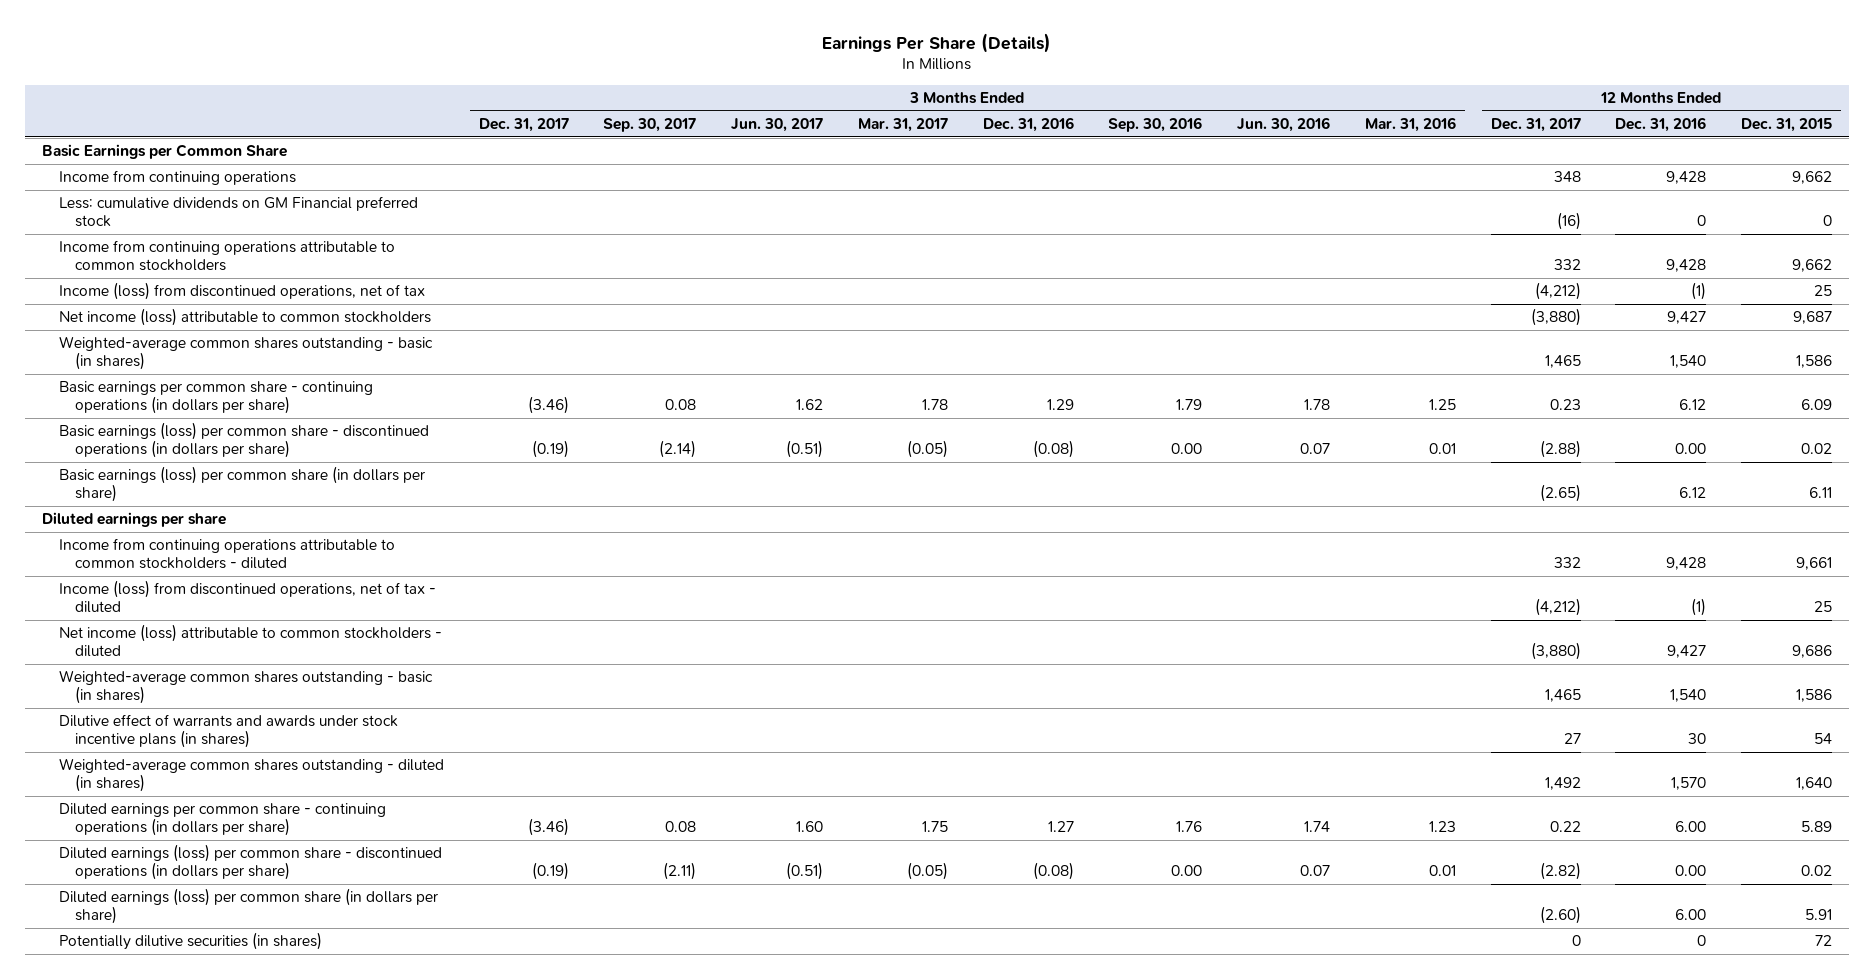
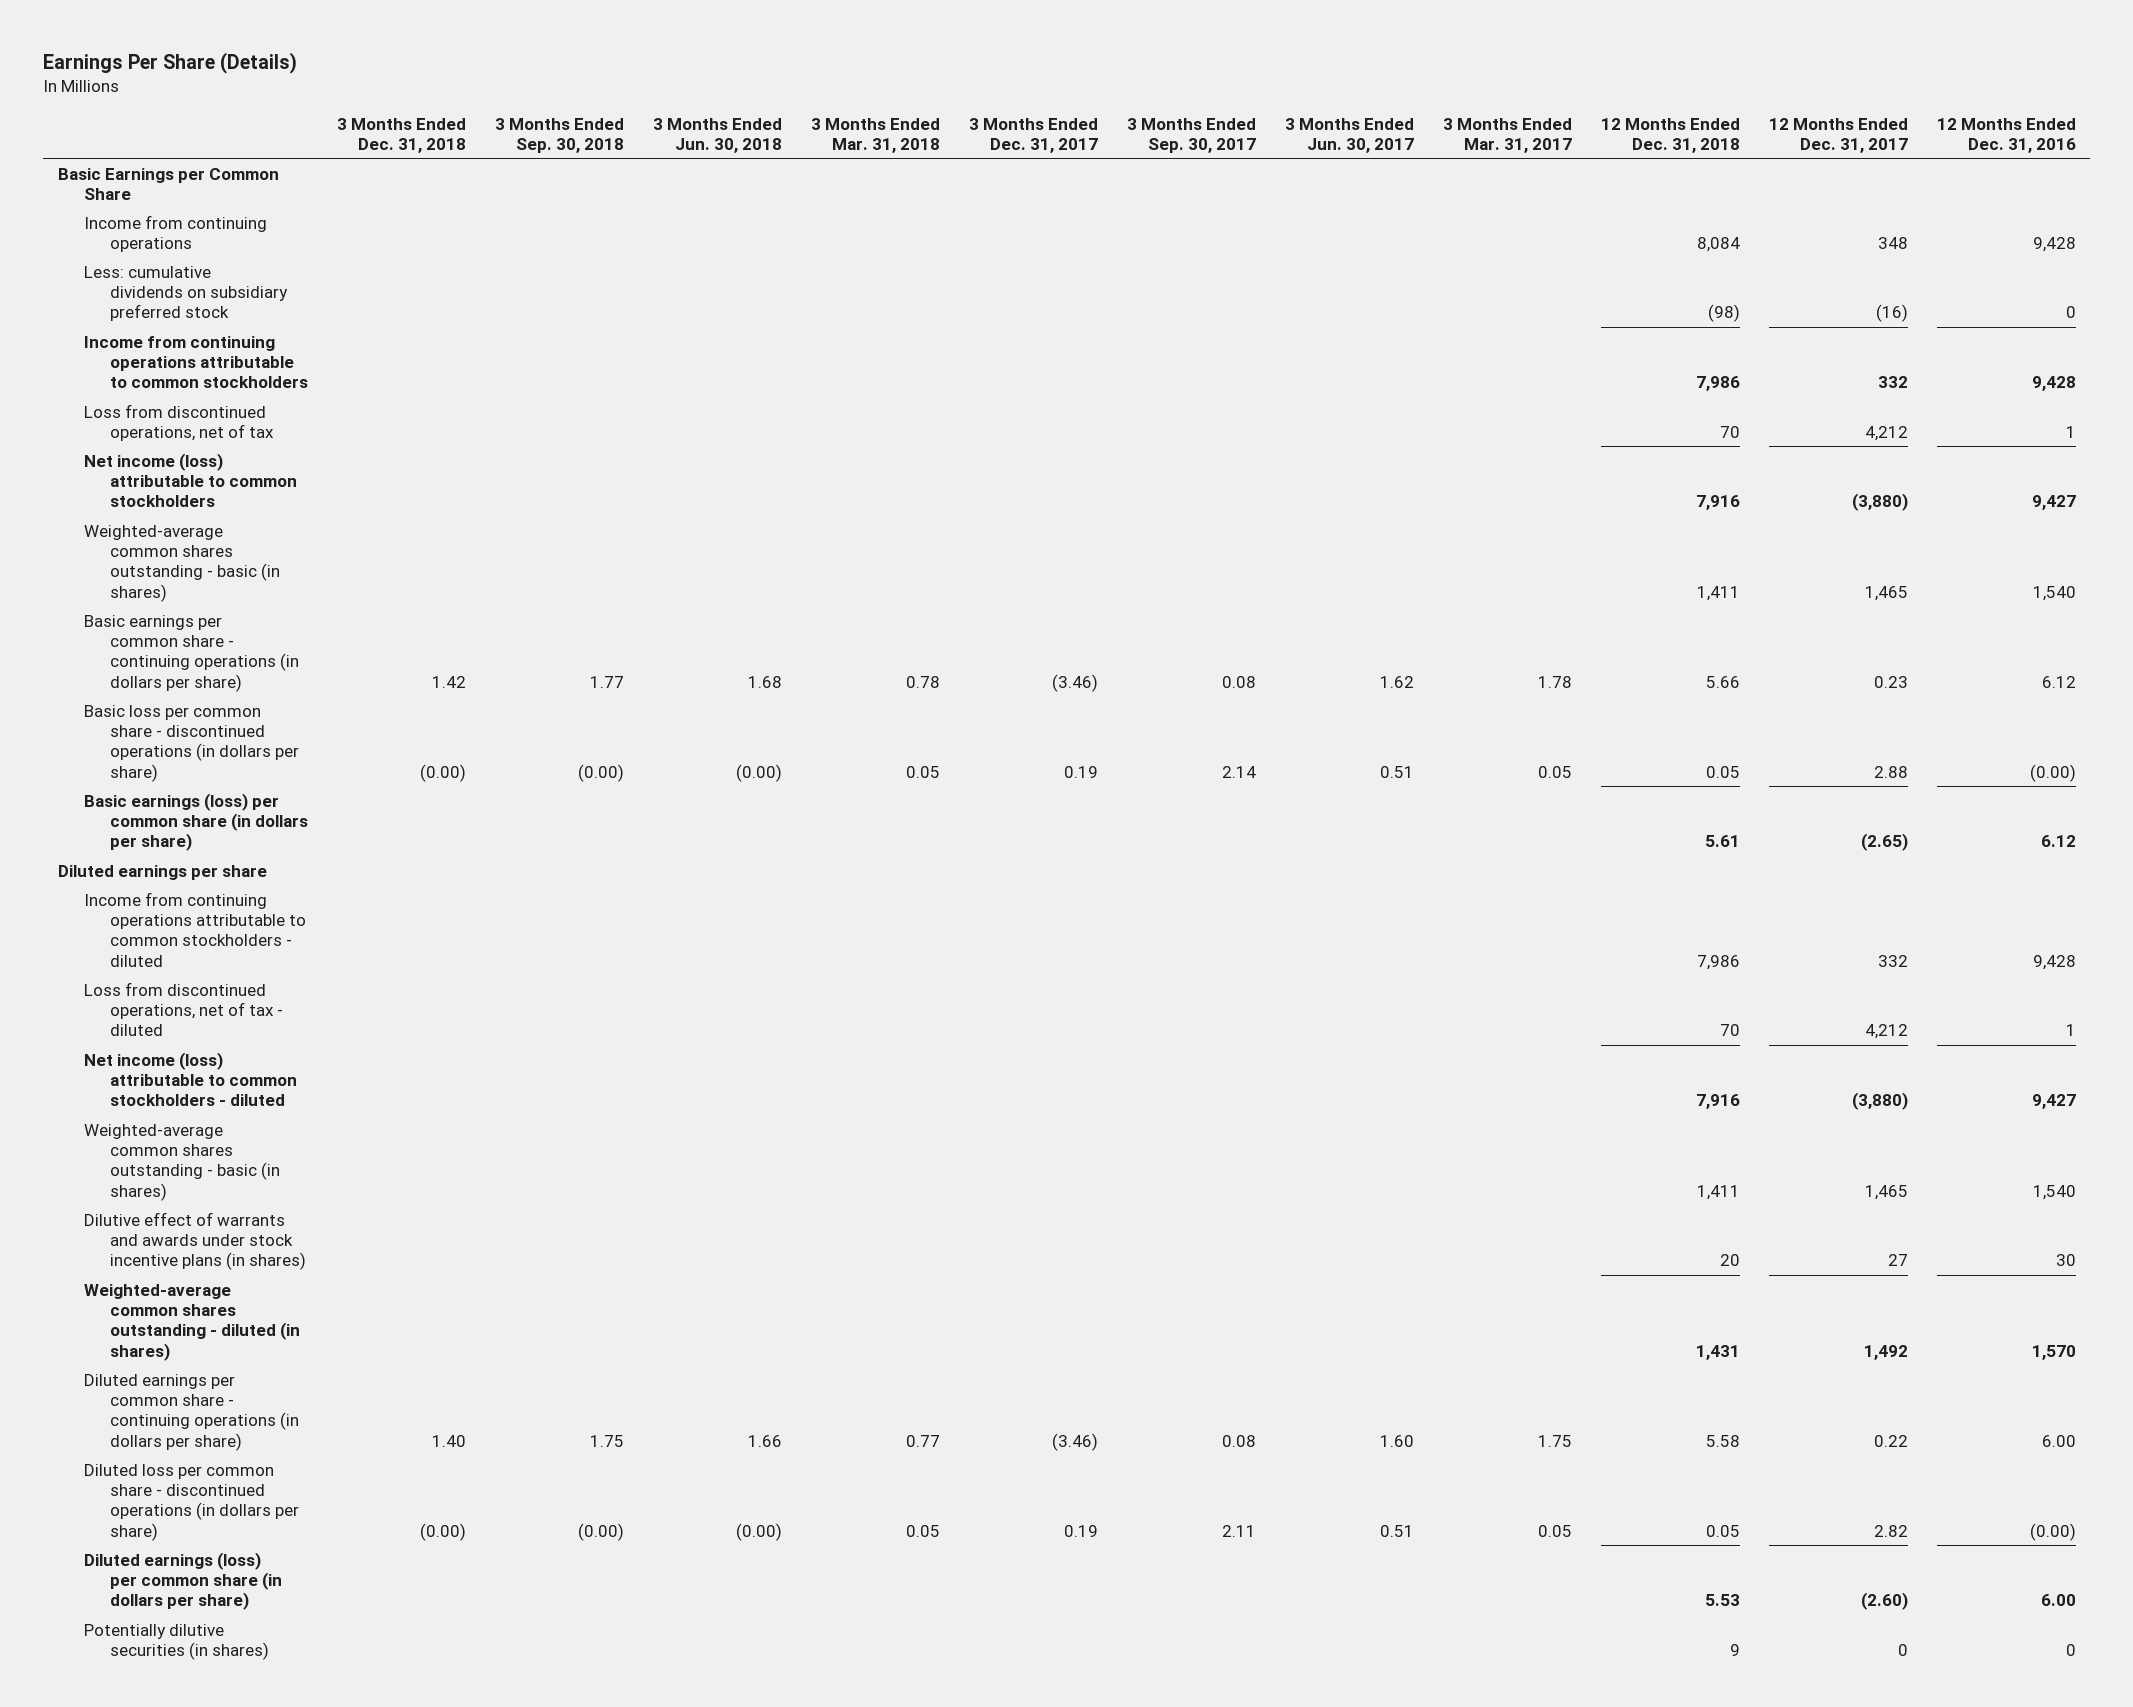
- | 3 Months Ended Dec. 31, 2017 | 3 Months Ended Sep. 30, 2017 | 3 Months Ended Jun. 30, 2017 | 3 Months Ended Mar. 31, 2017 | 3 Months Ended Dec. 31, 2016 | 3 Months Ended Sep. 30, 2016 | 3 Months Ended Jun. 30, 2016 | 3 Months Ended Mar. 31, 2016 | 12 Months Ended Dec. 31, 2017 | 12 Months Ended Dec. 31, 2016 | 12 Months Ended Dec. 31, 2015
+ | 3 Months Ended Dec. 31, 2018 | 3 Months Ended Sep. 30, 2018 | 3 Months Ended Jun. 30, 2018 | 3 Months Ended Mar. 31, 2018 | 3 Months Ended Dec. 31, 2017 | 3 Months Ended Sep. 30, 2017 | 3 Months Ended Jun. 30, 2017 | 3 Months Ended Mar. 31, 2017 | 12 Months Ended Dec. 31, 2018 | 12 Months Ended Dec. 31, 2017 | 12 Months Ended Dec. 31, 2016
- Less: cumulative dividends on GM Financial preferred stock | | | | | | | | | (16) | 0 | 0
+ Less: cumulative dividends on subsidiary preferred stock | | | | | | | | | (98) | (16) | 0
- Income (loss) from discontinued operations, net of tax | | | | | | | | | (4,212) | (1) | 25
+ Loss from discontinued operations, net of tax | | | | | | | | | 70 | 4,212 | 1
- Basic earnings (loss) per common share - discontinued operations (in dollars per share) | (0.19) | (2.14) | (0.51) | (0.05) | (0.08) | 0.00 | 0.07 | 0.01 | (2.88) | 0.00 | 0.02
+ Basic loss per common share - discontinued operations (in dollars per share) | (0.00) | (0.00) | (0.00) | 0.05 | 0.19 | 2.14 | 0.51 | 0.05 | 0.05 | 2.88 | (0.00)
- Income (loss) from discontinued operations, net of tax - diluted | | | | | | | | | (4,212) | (1) | 25
+ Loss from discontinued operations, net of tax - diluted | | | | | | | | | 70 | 4,212 | 1
- Diluted earnings (loss) per common share - discontinued operations (in dollars per share) | (0.19) | (2.11) | (0.51) | (0.05) | (0.08) | 0.00 | 0.07 | 0.01 | (2.82) | 0.00 | 0.02
+ Diluted loss per common share - discontinued operations (in dollars per share) | (0.00) | (0.00) | (0.00) | 0.05 | 0.19 | 2.11 | 0.51 | 0.05 | 0.05 | 2.82 | (0.00)

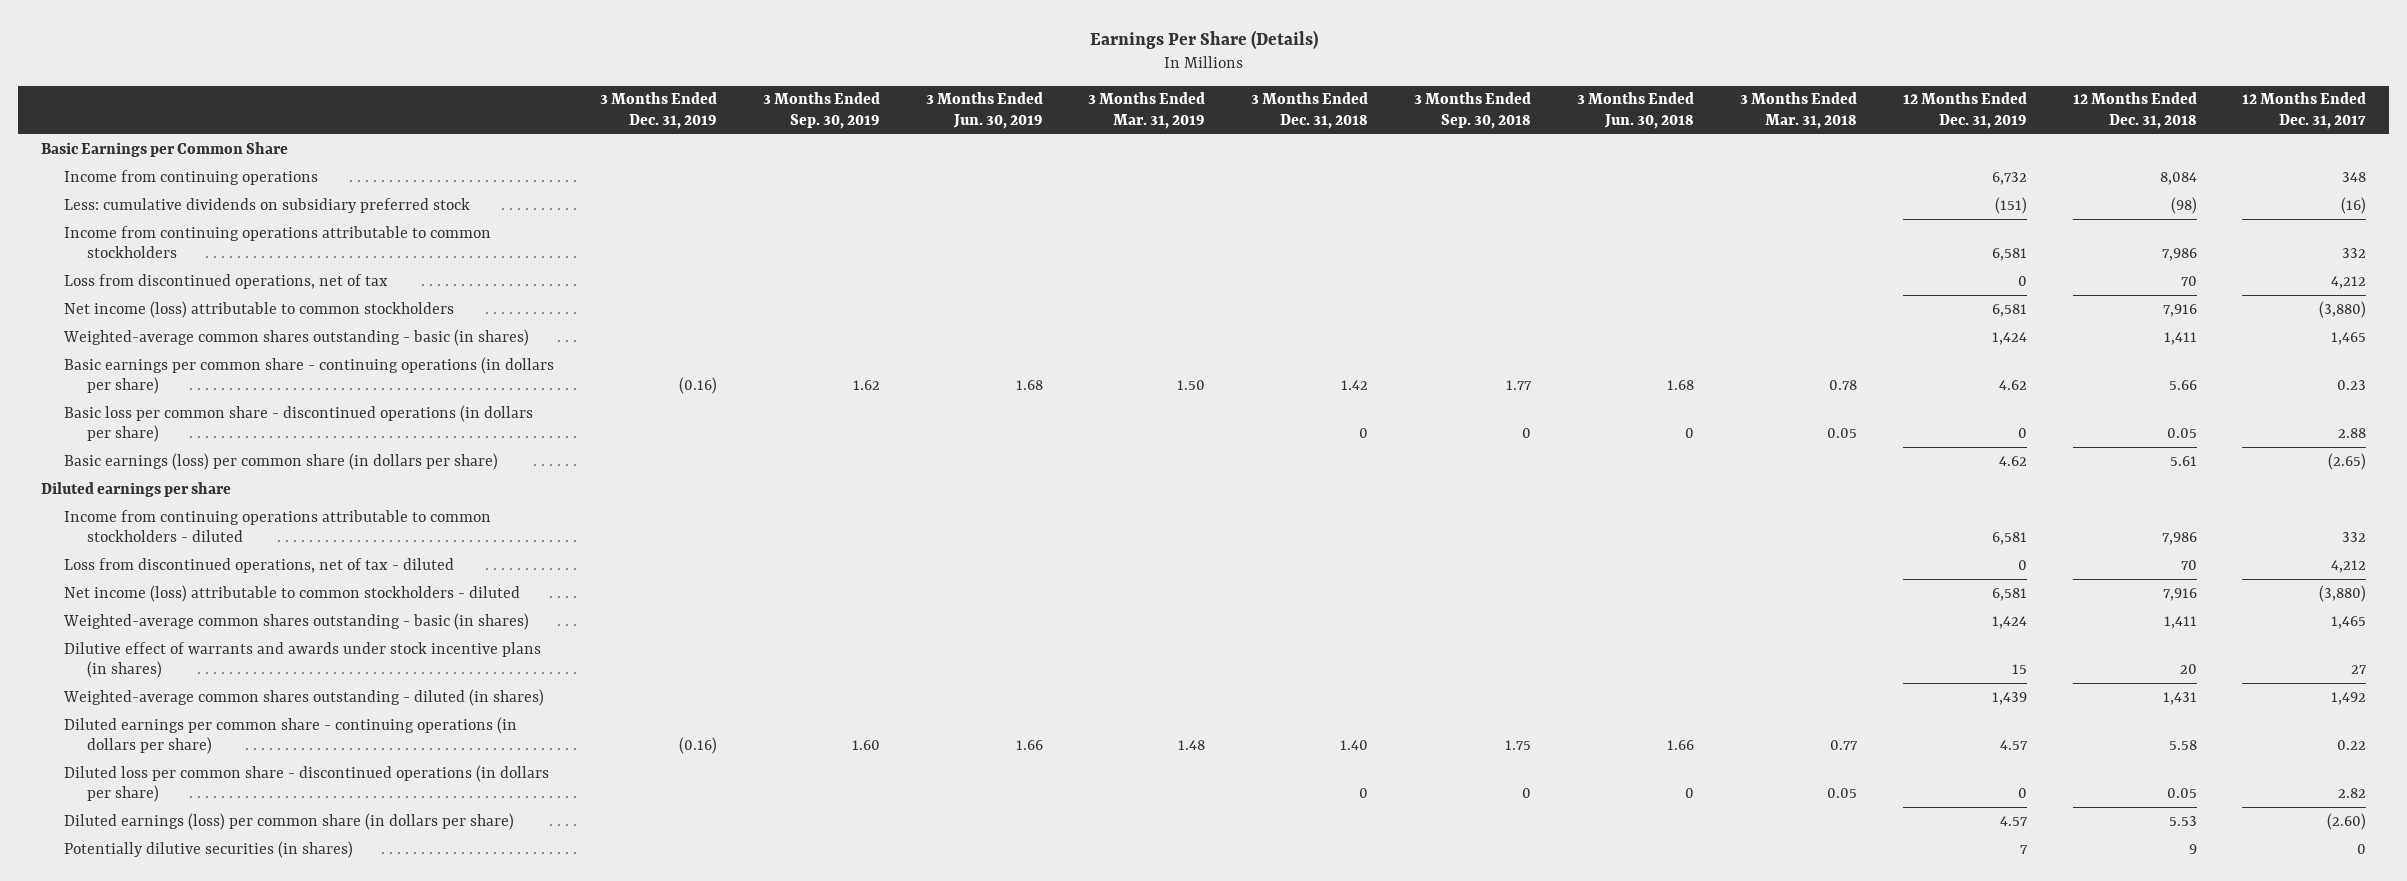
- | 3 Months Ended Dec. 31, 2018 | 3 Months Ended Sep. 30, 2018 | 3 Months Ended Jun. 30, 2018 | 3 Months Ended Mar. 31, 2018 | 3 Months Ended Dec. 31, 2017 | 3 Months Ended Sep. 30, 2017 | 3 Months Ended Jun. 30, 2017 | 3 Months Ended Mar. 31, 2017 | 12 Months Ended Dec. 31, 2018 | 12 Months Ended Dec. 31, 2017 | 12 Months Ended Dec. 31, 2016
+ | 3 Months Ended Dec. 31, 2019 | 3 Months Ended Sep. 30, 2019 | 3 Months Ended Jun. 30, 2019 | 3 Months Ended Mar. 31, 2019 | 3 Months Ended Dec. 31, 2018 | 3 Months Ended Sep. 30, 2018 | 3 Months Ended Jun. 30, 2018 | 3 Months Ended Mar. 31, 2018 | 12 Months Ended Dec. 31, 2019 | 12 Months Ended Dec. 31, 2018 | 12 Months Ended Dec. 31, 2017
- Basic loss per common share - discontinued operations (in dollars per share) | (0.00) | (0.00) | (0.00) | 0.05 | 0.19 | 2.14 | 0.51 | 0.05 | 0.05 | 2.88 | (0.00)
+ Basic loss per common share - discontinued operations (in dollars per share) | | | | | 0 | 0 | 0 | 0.05 | 0 | 0.05 | 2.88
- Diluted loss per common share - discontinued operations (in dollars per share) | (0.00) | (0.00) | (0.00) | 0.05 | 0.19 | 2.11 | 0.51 | 0.05 | 0.05 | 2.82 | (0.00)
+ Diluted loss per common share - discontinued operations (in dollars per share) | | | | | 0 | 0 | 0 | 0.05 | 0 | 0.05 | 2.82

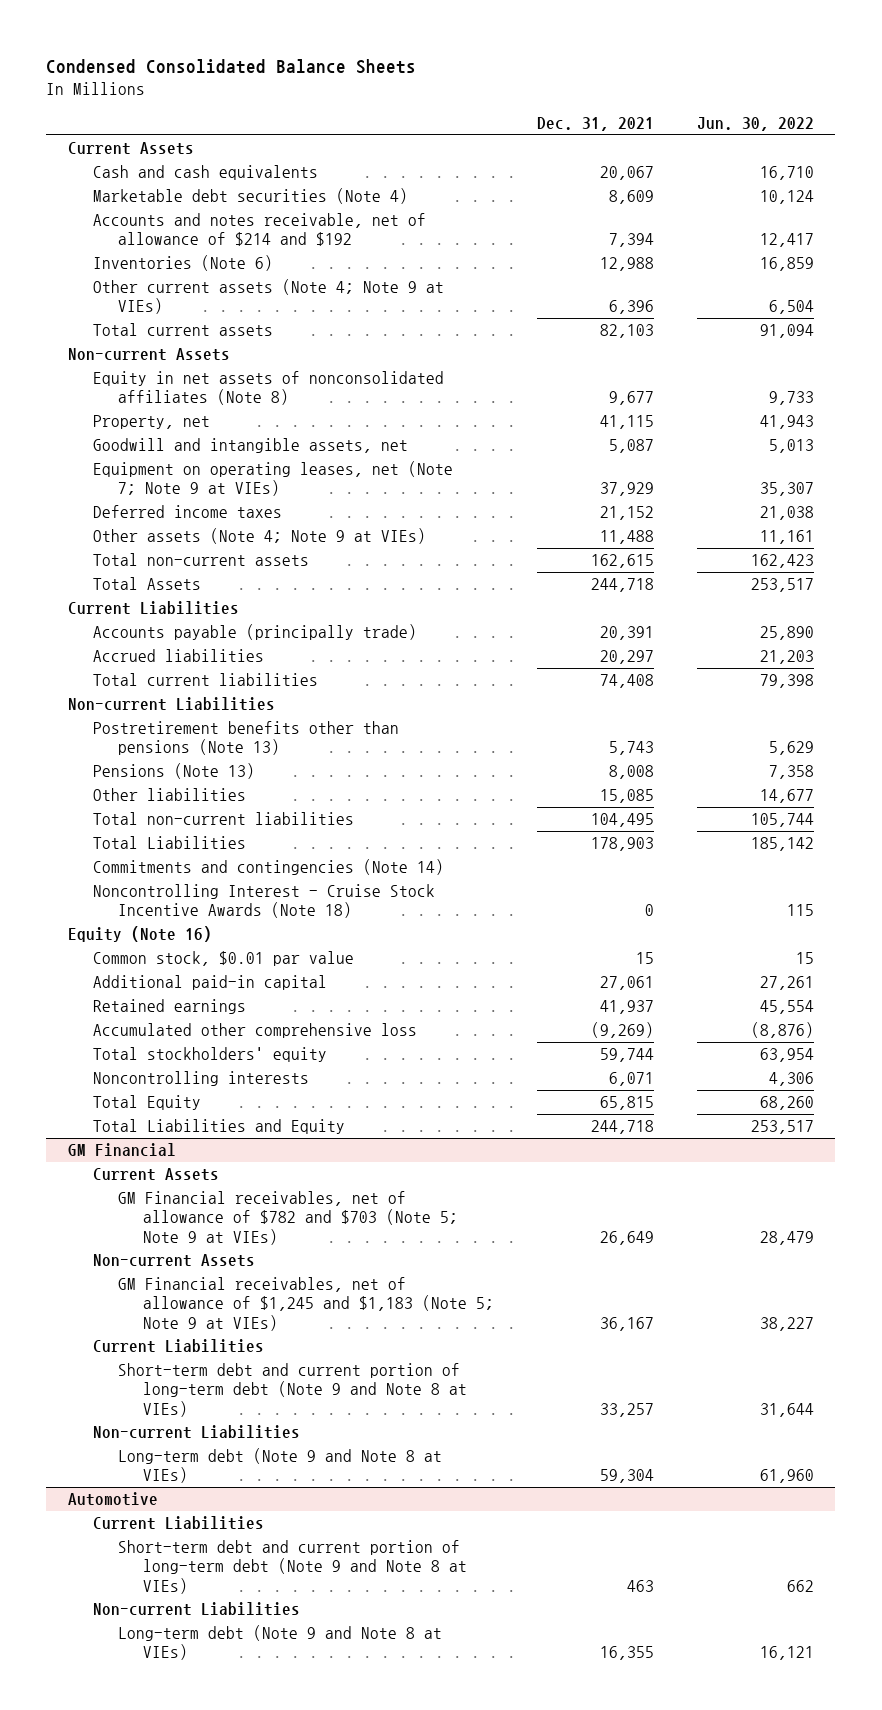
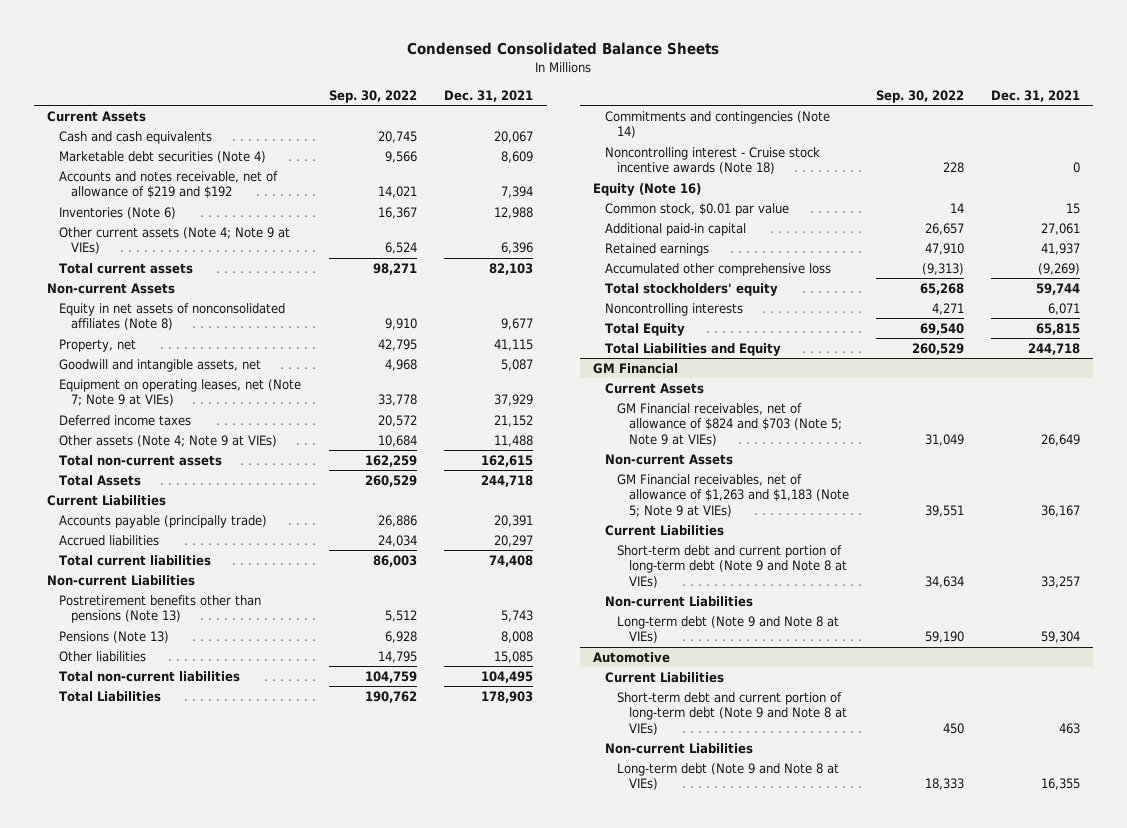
- | Dec. 31, 2021 | Jun. 30, 2022
+ | Sep. 30, 2022 | Dec. 31, 2021
- Accounts and notes receivable, net of allowance of $214 and $192 | 7,394 | 12,417
+ Accounts and notes receivable, net of allowance of $219 and $192 | 14,021 | 7,394
- Noncontrolling Interest - Cruise Stock Incentive Awards (Note 18) | 0 | 115
+ Noncontrolling interest - Cruise stock incentive awards (Note 18) | 228 | 0
@ GM Financial
- GM Financial receivables, net of allowance of $782 and $703 (Note 5; Note 9 at VIEs) | 26,649 | 28,479
+ GM Financial receivables, net of allowance of $824 and $703 (Note 5; Note 9 at VIEs) | 31,049 | 26,649
- GM Financial receivables, net of allowance of $1,245 and $1,183 (Note 5; Note 9 at VIEs) | 36,167 | 38,227
+ GM Financial receivables, net of allowance of $1,263 and $1,183 (Note 5; Note 9 at VIEs) | 39,551 | 36,167

